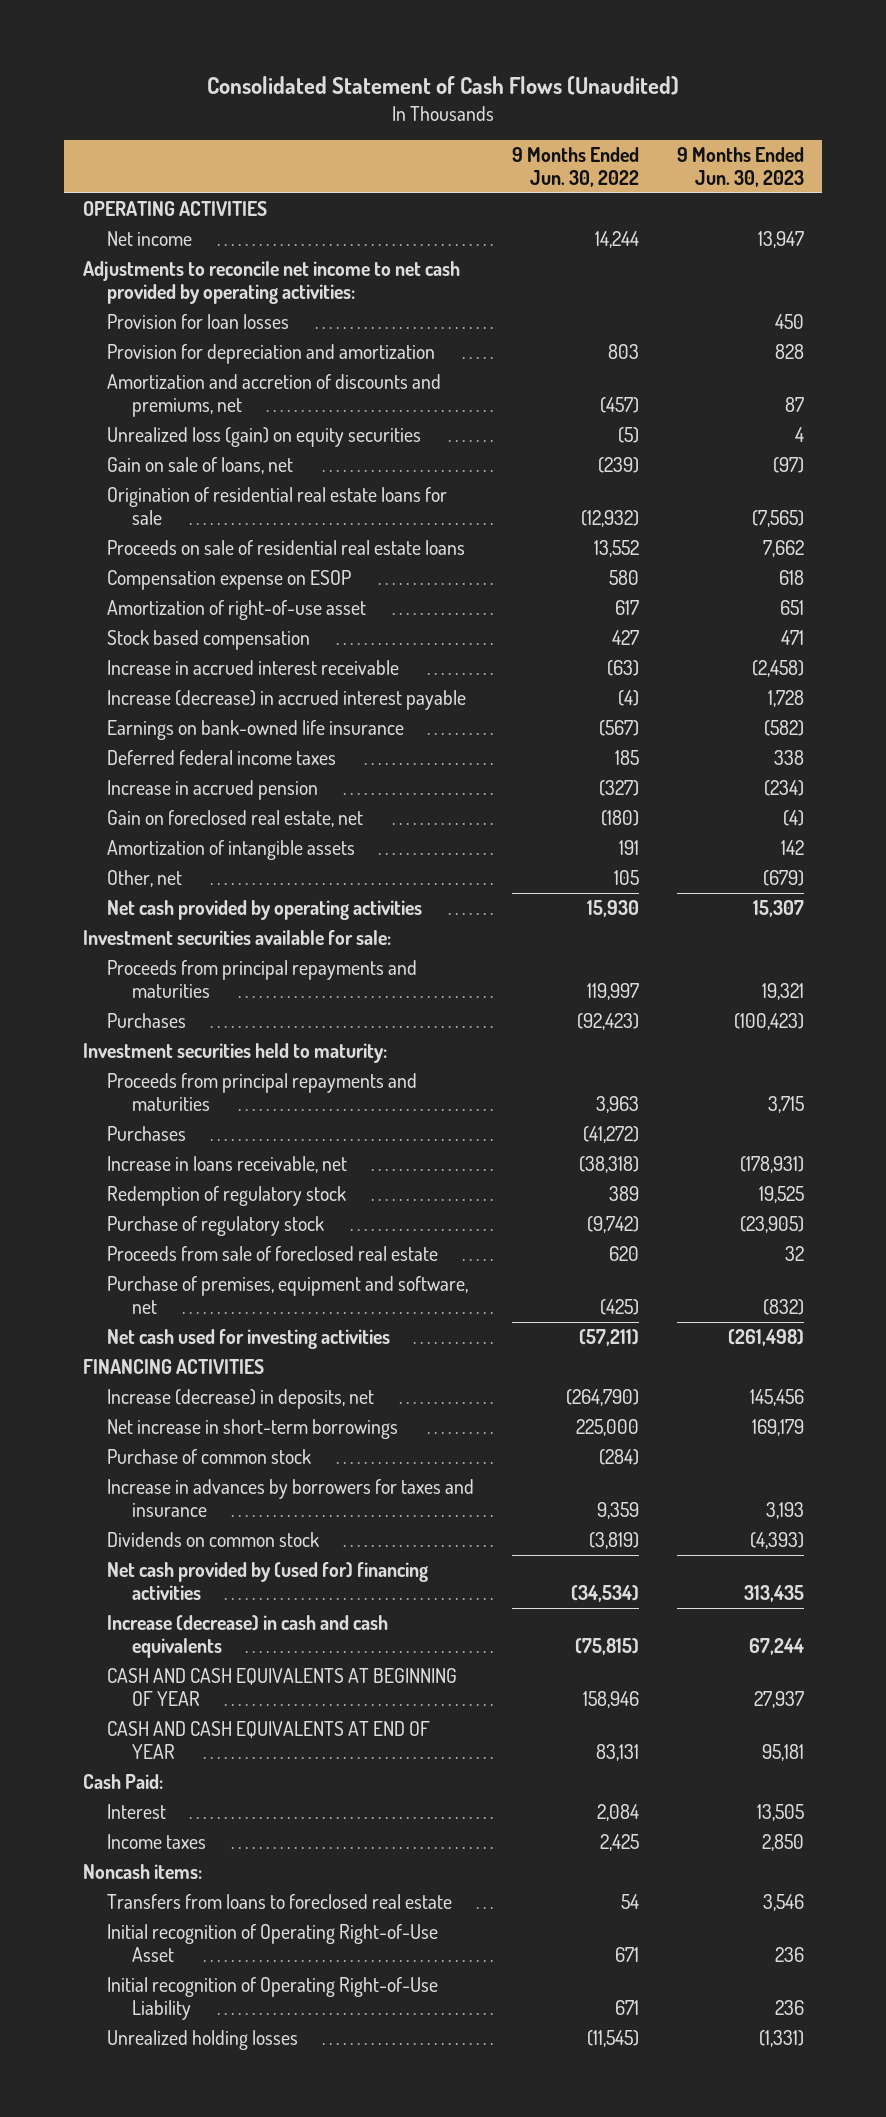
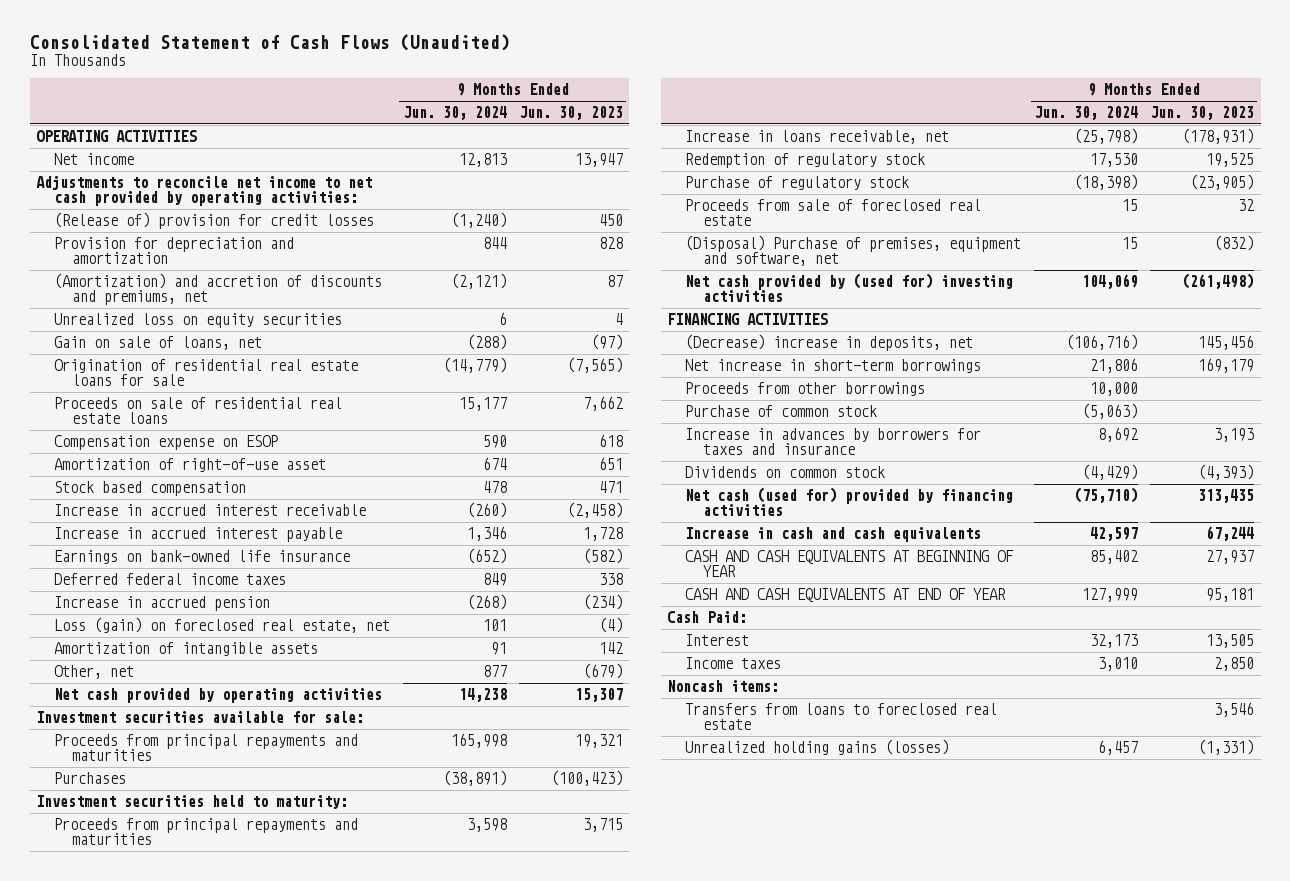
- | 9 Months Ended Jun. 30, 2022 | 9 Months Ended Jun. 30, 2023
+ | 9 Months Ended Jun. 30, 2024 | 9 Months Ended Jun. 30, 2023
- Provision for loan losses | | 450
+ (Release of) provision for credit losses | (1,240) | 450
- Amortization and accretion of discounts and premiums, net | (457) | 87
- Unrealized loss (gain) on equity securities | (5) | 4
+ (Amortization) and accretion of discounts and premiums, net | (2,121) | 87
+ Unrealized loss on equity securities | 6 | 4
- Increase (decrease) in accrued interest payable | (4) | 1,728
+ Increase in accrued interest payable | 1,346 | 1,728
- Gain on foreclosed real estate, net | (180) | (4)
+ Loss (gain) on foreclosed real estate, net | 101 | (4)
- Purchases | (41,272) |
- Purchase of premises, equipment and software, net | (425) | (832)
- Net cash used for investing activities | (57,211) | (261,498)
+ (Disposal) Purchase of premises, equipment and software, net | 15 | (832)
+ Net cash provided by (used for) investing activities | 104,069 | (261,498)
- Increase (decrease) in deposits, net | (264,790) | 145,456
+ (Decrease) increase in deposits, net | (106,716) | 145,456
+ Proceeds from other borrowings | 10,000 |
- Net cash provided by (used for) financing activities | (34,534) | 313,435
- Increase (decrease) in cash and cash equivalents | (75,815) | 67,244
+ Net cash (used for) provided by financing activities | (75,710) | 313,435
+ Increase in cash and cash equivalents | 42,597 | 67,244
- Initial recognition of Operating Right-of-Use Asset | 671 | 236
- Initial recognition of Operating Right-of-Use Liability | 671 | 236
- Unrealized holding losses | (11,545) | (1,331)
+ Unrealized holding gains (losses) | 6,457 | (1,331)

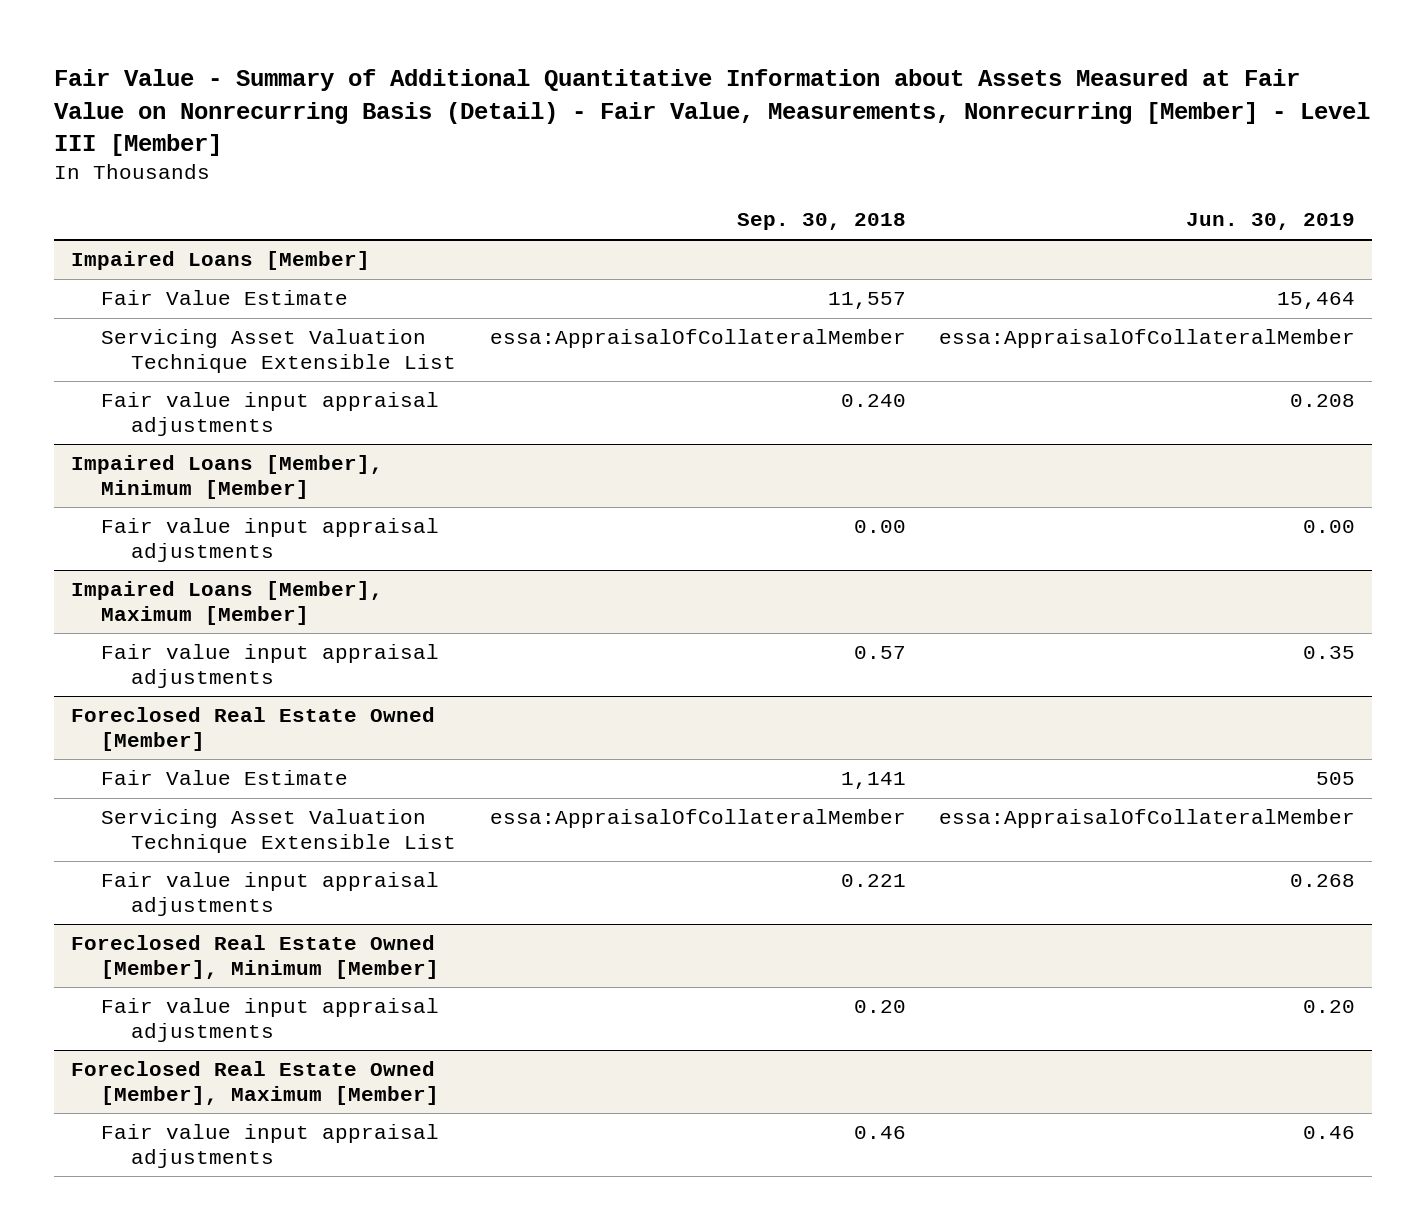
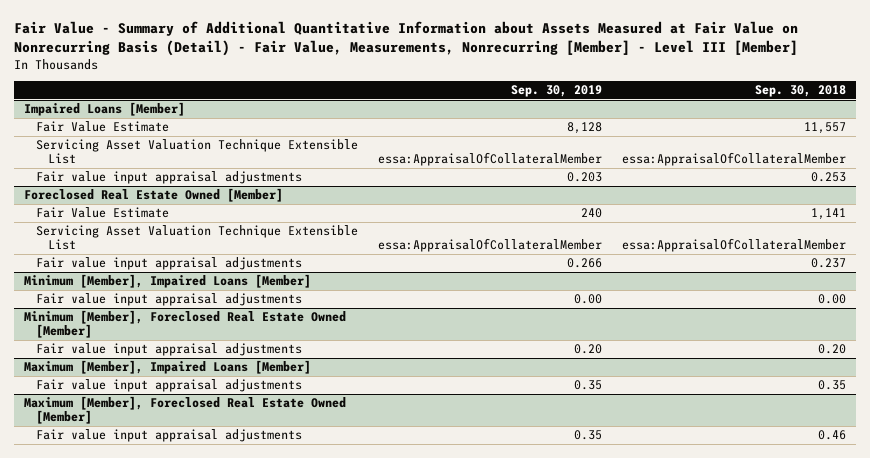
- | Sep. 30, 2018 | Jun. 30, 2019
+ | Sep. 30, 2019 | Sep. 30, 2018
@ Impaired Loans [Member]
- Fair value input appraisal adjustments | 0.240 | 0.208
- Impaired Loans [Member], Minimum [Member]
- Fair value input appraisal adjustments | 0.00 | 0.00
- Impaired Loans [Member], Maximum [Member]
- Fair value input appraisal adjustments | 0.57 | 0.35
@ Impaired Loans [Member]
+ Fair value input appraisal adjustments | 0.203 | 0.253
@ Foreclosed Real Estate Owned [Member]
- Fair value input appraisal adjustments | 0.221 | 0.268
- Foreclosed Real Estate Owned [Member], Minimum [Member]
@ Foreclosed Real Estate Owned [Member]
+ Fair value input appraisal adjustments | 0.266 | 0.237
+ Minimum [Member], Impaired Loans [Member]
+ Fair value input appraisal adjustments | 0.00 | 0.00
+ Minimum [Member], Foreclosed Real Estate Owned [Member]
- Foreclosed Real Estate Owned [Member], Maximum [Member]
+ Maximum [Member], Impaired Loans [Member]
+ Fair value input appraisal adjustments | 0.35 | 0.35
+ Maximum [Member], Foreclosed Real Estate Owned [Member]

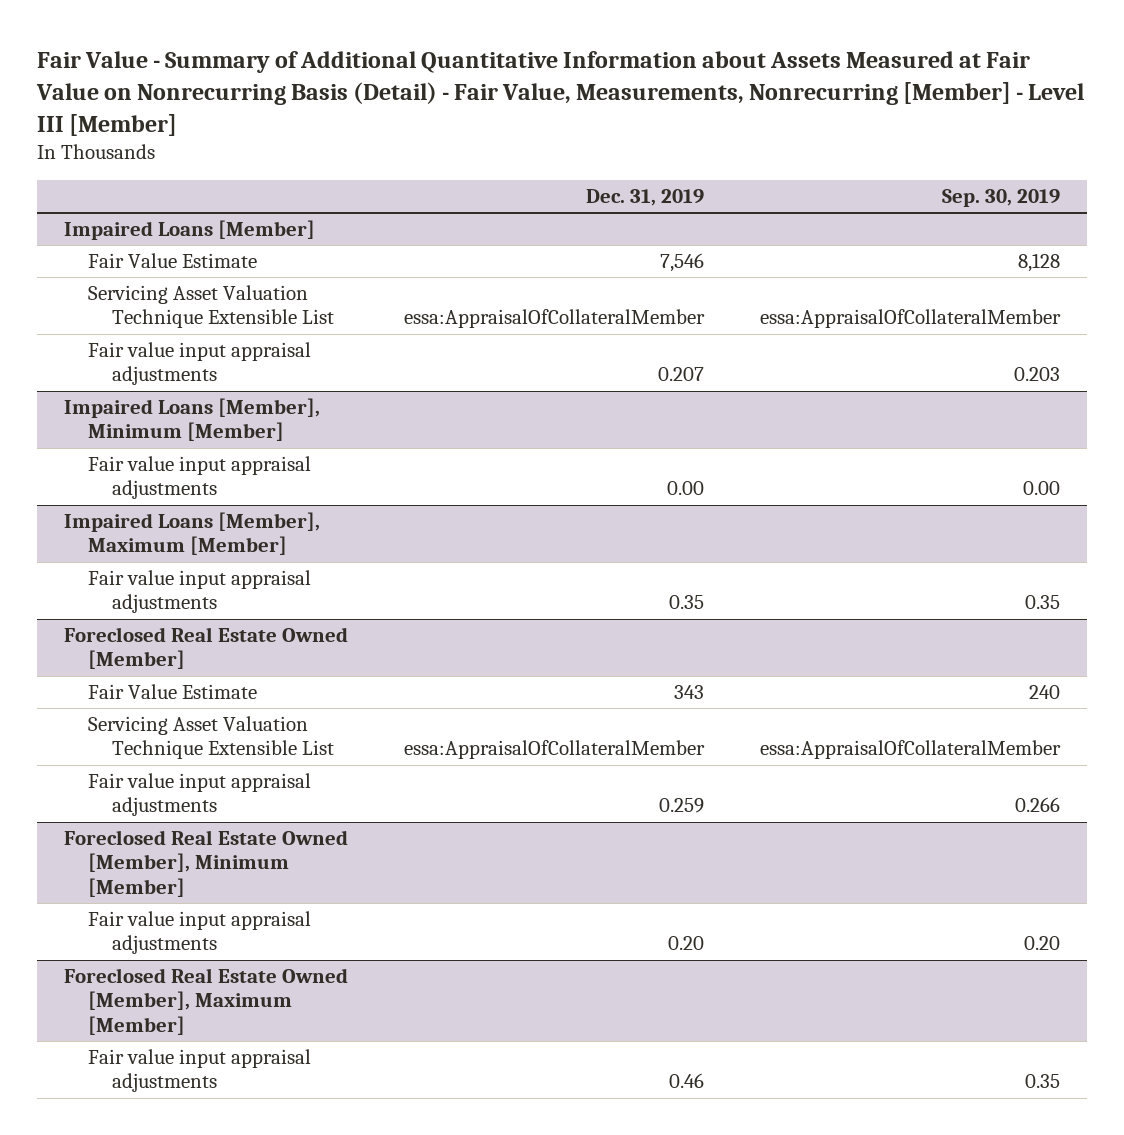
- | Sep. 30, 2019 | Sep. 30, 2018
+ | Dec. 31, 2019 | Sep. 30, 2019
+ Impaired Loans [Member], Minimum [Member]
+ Fair value input appraisal adjustments | 0.00 | 0.00
+ Impaired Loans [Member], Maximum [Member]
+ Fair value input appraisal adjustments | 0.35 | 0.35
- Minimum [Member], Impaired Loans [Member]
- Fair value input appraisal adjustments | 0.00 | 0.00
- Minimum [Member], Foreclosed Real Estate Owned [Member]
+ Foreclosed Real Estate Owned [Member], Minimum [Member]
- Maximum [Member], Impaired Loans [Member]
- Fair value input appraisal adjustments | 0.35 | 0.35
- Maximum [Member], Foreclosed Real Estate Owned [Member]
+ Foreclosed Real Estate Owned [Member], Maximum [Member]

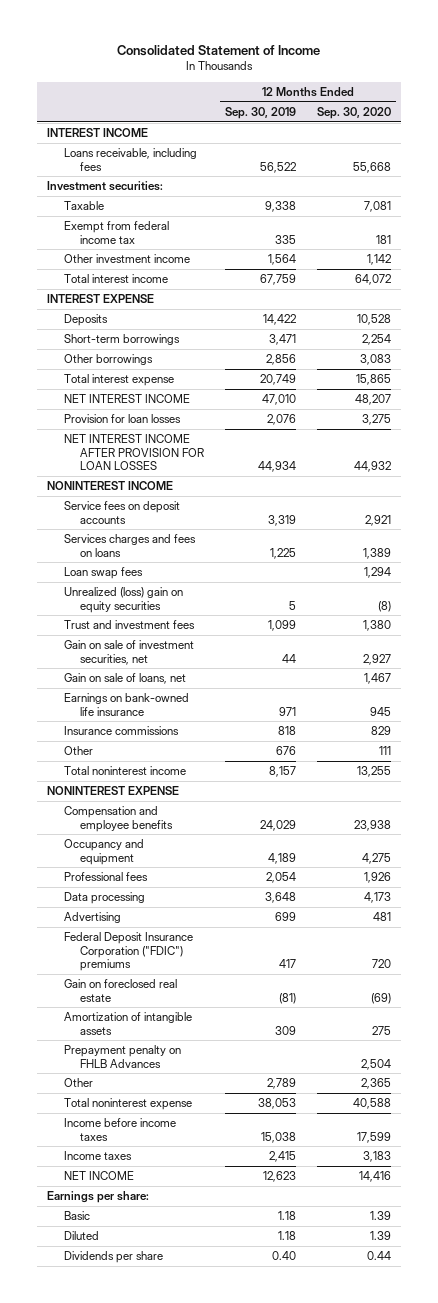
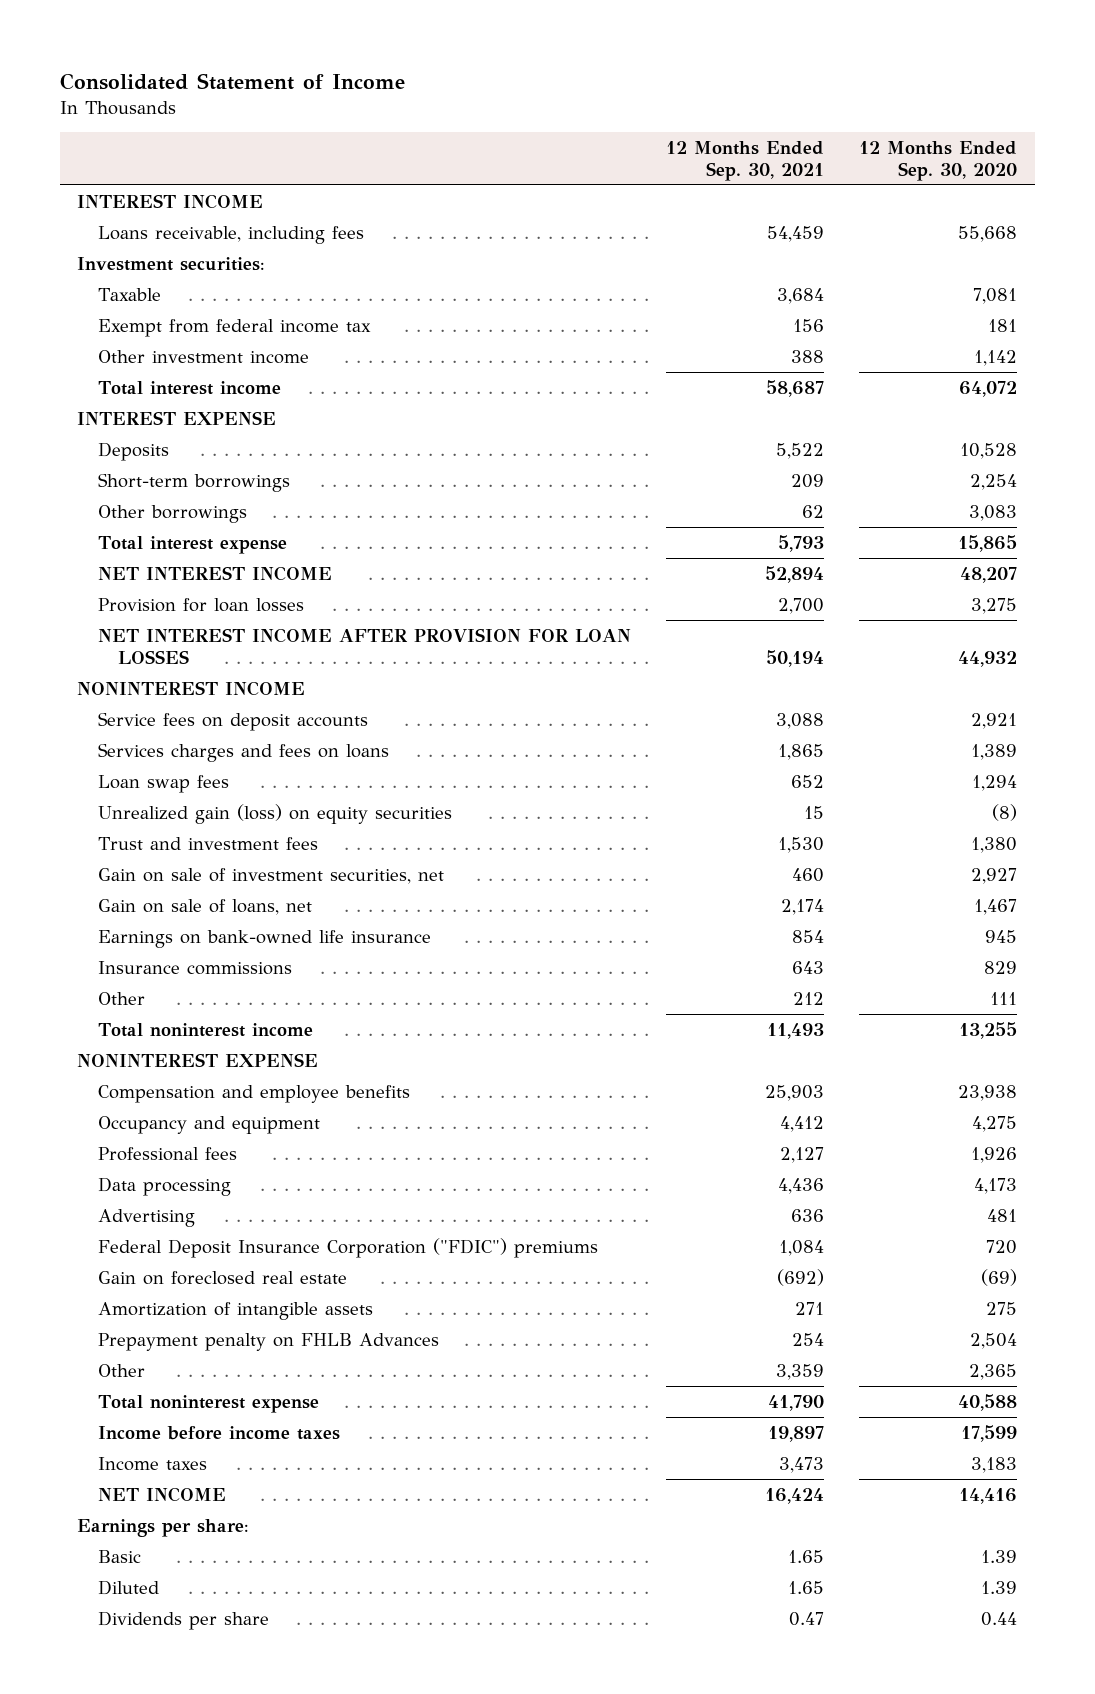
- | 12 Months Ended Sep. 30, 2019 | 12 Months Ended Sep. 30, 2020
+ | 12 Months Ended Sep. 30, 2021 | 12 Months Ended Sep. 30, 2020
- Unrealized (loss) gain on equity securities | 5 | (8)
+ Unrealized gain (loss) on equity securities | 15 | (8)

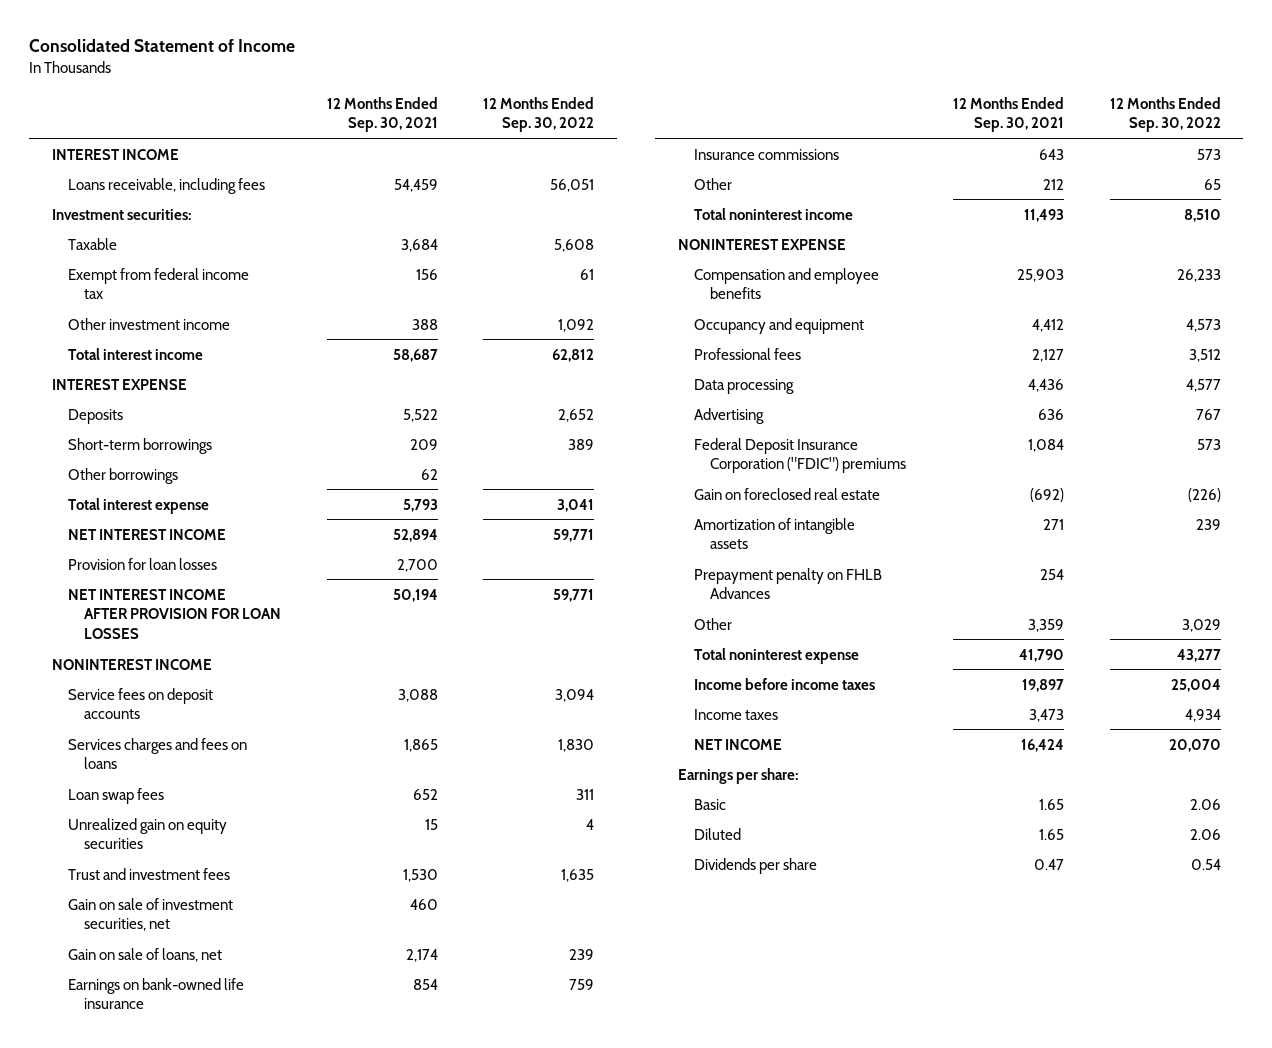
- | 12 Months Ended Sep. 30, 2021 | 12 Months Ended Sep. 30, 2020
+ | 12 Months Ended Sep. 30, 2021 | 12 Months Ended Sep. 30, 2022
- Unrealized gain (loss) on equity securities | 15 | (8)
+ Unrealized gain on equity securities | 15 | 4

